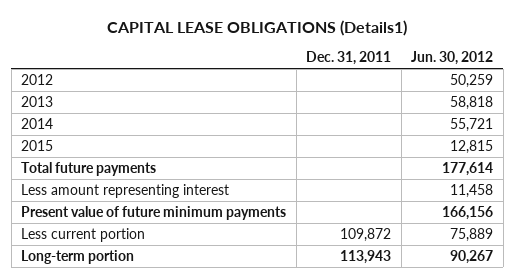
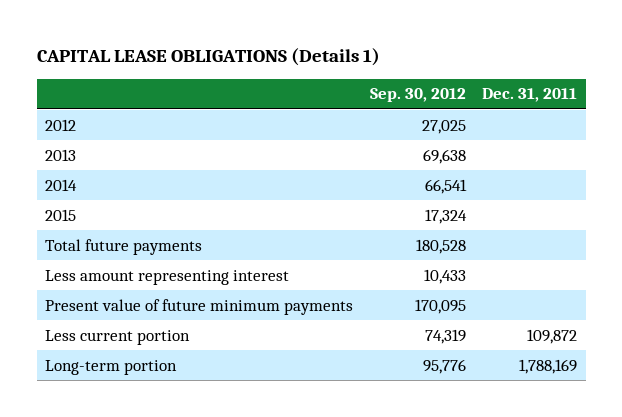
- CAPITAL LEASE OBLIGATIONS (Details1)
+ CAPITAL LEASE OBLIGATIONS (Details 1)
- | Dec. 31, 2011 | Jun. 30, 2012
+ | Sep. 30, 2012 | Dec. 31, 2011
- Long-term portion | 113,943 | 90,267
+ Long-term portion | 95,776 | 1,788,169

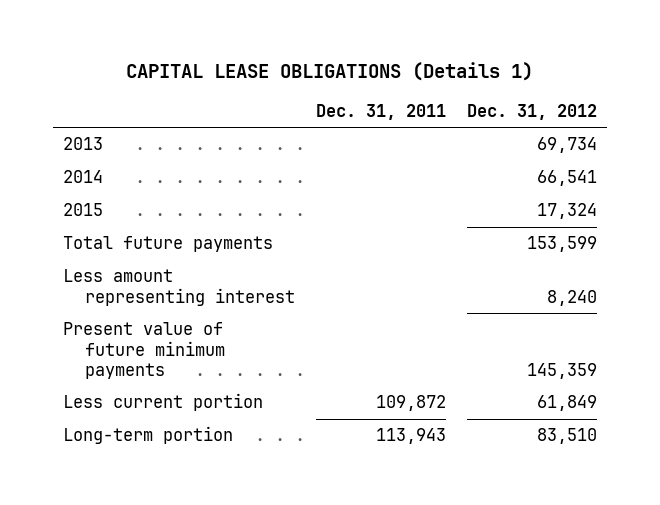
- | Sep. 30, 2012 | Dec. 31, 2011
+ | Dec. 31, 2011 | Dec. 31, 2012
- 2012 | 27,025 |
- Long-term portion | 95,776 | 1,788,169
+ Long-term portion | 113,943 | 83,510

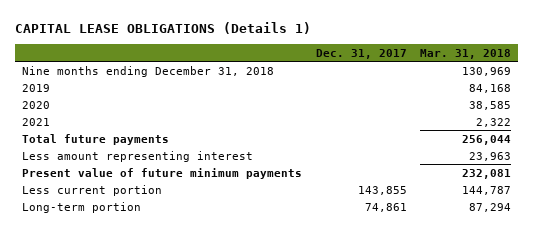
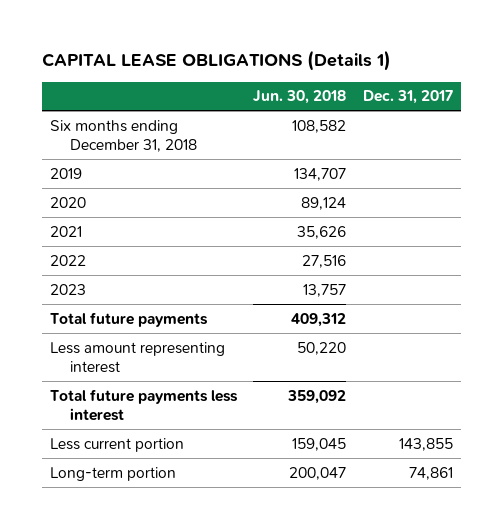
- | Dec. 31, 2017 | Mar. 31, 2018
+ | Jun. 30, 2018 | Dec. 31, 2017
- Nine months ending December 31, 2018 | | 130,969
+ Six months ending December 31, 2018 | 108,582 |
+ 2022 | 27,516 |
+ 2023 | 13,757 |
- Present value of future minimum payments | | 232,081
+ Total future payments less interest | 359,092 |

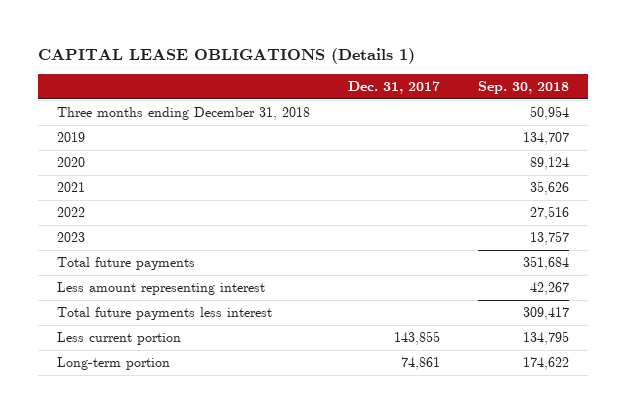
- | Jun. 30, 2018 | Dec. 31, 2017
+ | Dec. 31, 2017 | Sep. 30, 2018
- Six months ending December 31, 2018 | 108,582 |
+ Three months ending December 31, 2018 | | 50,954

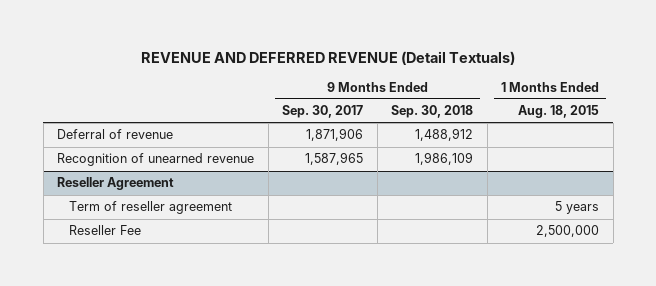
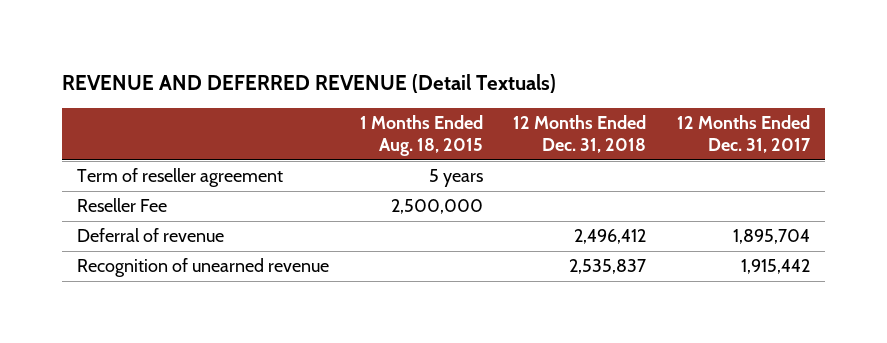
- | 9 Months Ended Sep. 30, 2017 | 9 Months Ended Sep. 30, 2018 | 1 Months Ended Aug. 18, 2015
+ | 1 Months Ended Aug. 18, 2015 | 12 Months Ended Dec. 31, 2018 | 12 Months Ended Dec. 31, 2017
+ Term of reseller agreement | 5 years | |
+ Reseller Fee | 2,500,000 | |
- Reseller Agreement
- Term of reseller agreement | | | 5 years
- Reseller Fee | | | 2,500,000

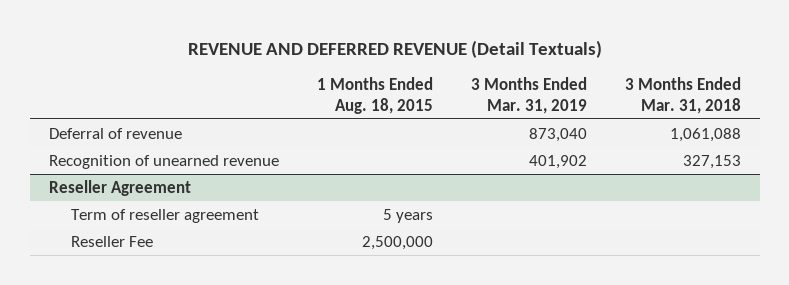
- | 1 Months Ended Aug. 18, 2015 | 12 Months Ended Dec. 31, 2018 | 12 Months Ended Dec. 31, 2017
+ | 1 Months Ended Aug. 18, 2015 | 3 Months Ended Mar. 31, 2019 | 3 Months Ended Mar. 31, 2018
- Term of reseller agreement | 5 years | |
- Reseller Fee | 2,500,000 | |
+ Reseller Agreement
+ Term of reseller agreement | 5 years | |
+ Reseller Fee | 2,500,000 | |

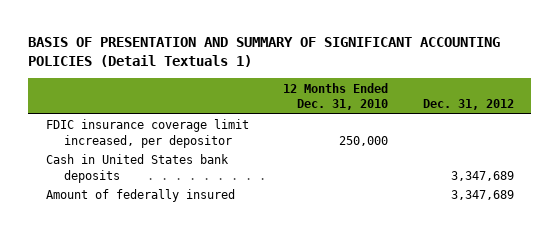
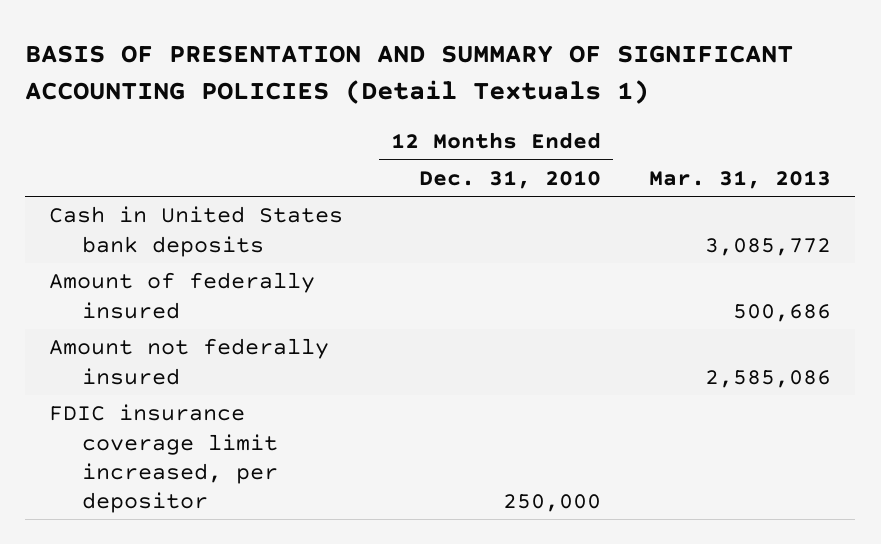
- | 12 Months Ended Dec. 31, 2010 | Dec. 31, 2012
+ | 12 Months Ended Dec. 31, 2010 | Mar. 31, 2013
+ Amount not federally insured | | 2,585,086
moved down: FDIC insurance coverage limit increased, per depositor | 250,000 |

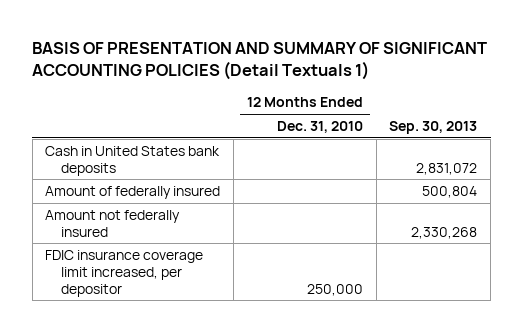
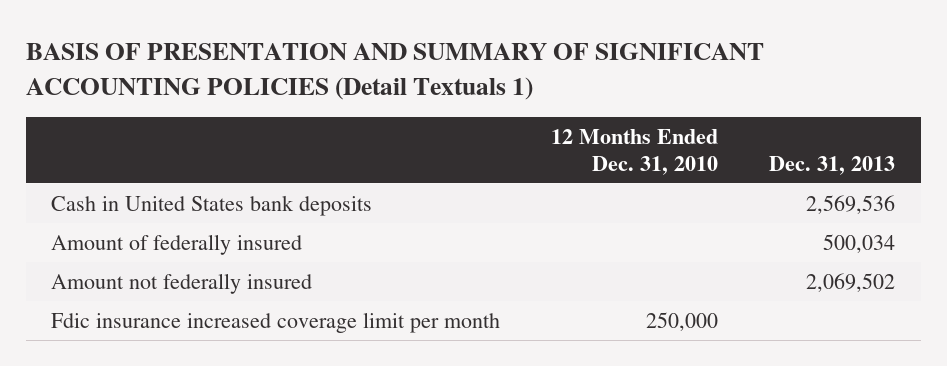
- | 12 Months Ended Dec. 31, 2010 | Sep. 30, 2013
+ | 12 Months Ended Dec. 31, 2010 | Dec. 31, 2013
- FDIC insurance coverage limit increased, per depositor | 250,000 |
+ Fdic insurance increased coverage limit per month | 250,000 |

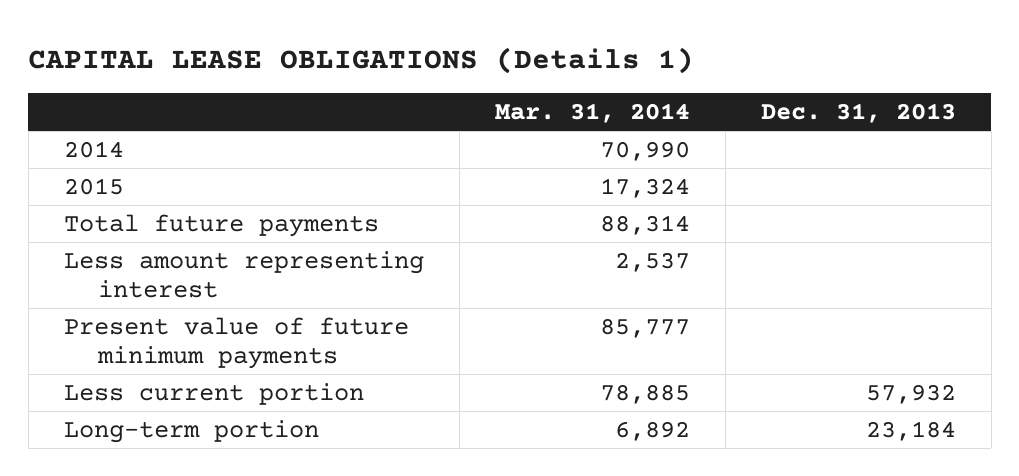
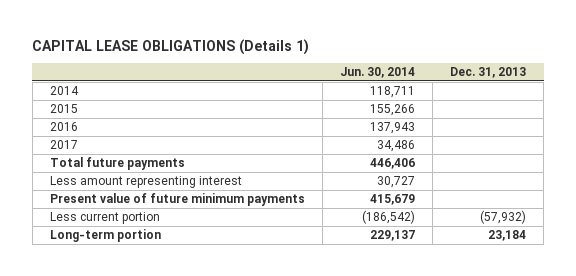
- | Mar. 31, 2014 | Dec. 31, 2013
+ | Jun. 30, 2014 | Dec. 31, 2013
+ 2016 | 137,943 |
+ 2017 | 34,486 |
- Less current portion | 78,885 | 57,932
+ Less current portion | (186,542) | (57,932)

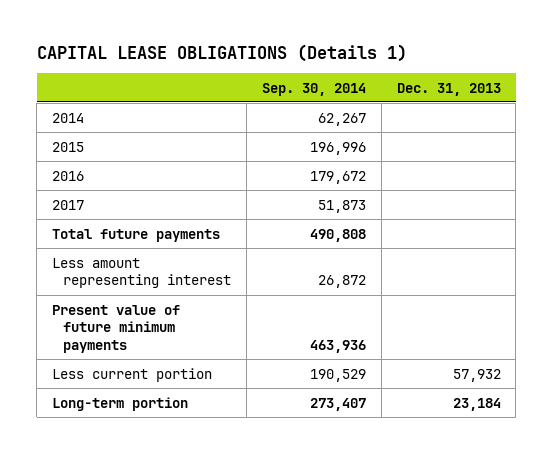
- | Jun. 30, 2014 | Dec. 31, 2013
+ | Sep. 30, 2014 | Dec. 31, 2013
- Less current portion | (186,542) | (57,932)
+ Less current portion | 190,529 | 57,932

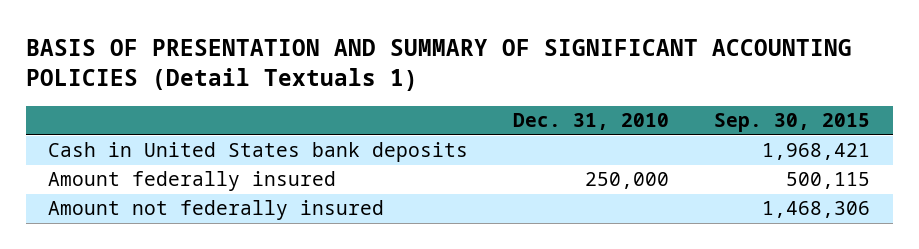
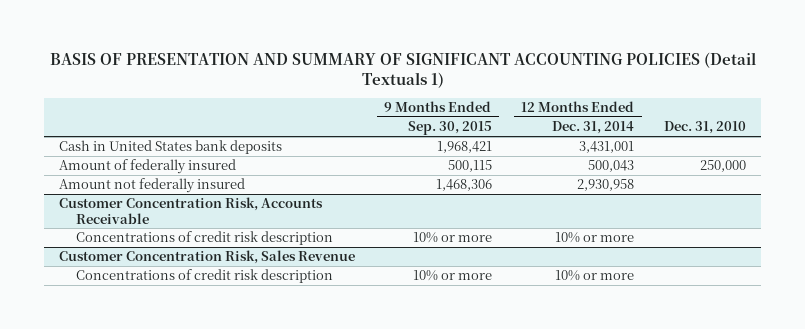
- | Dec. 31, 2010 | Sep. 30, 2015
+ | 9 Months Ended Sep. 30, 2015 | 12 Months Ended Dec. 31, 2014 | Dec. 31, 2010
- Amount federally insured | 250,000 | 500,115
+ Amount of federally insured | 500,115 | 500,043 | 250,000
+ Customer Concentration Risk, Accounts Receivable
+ Concentrations of credit risk description | 10% or more | 10% or more |
+ Customer Concentration Risk, Sales Revenue
+ Concentrations of credit risk description | 10% or more | 10% or more |

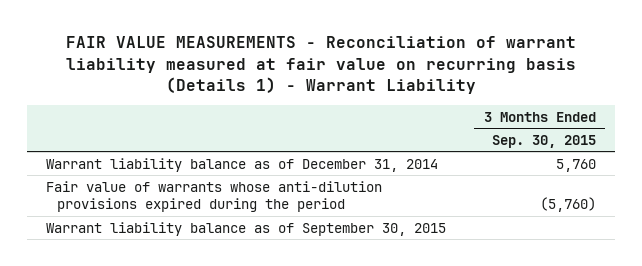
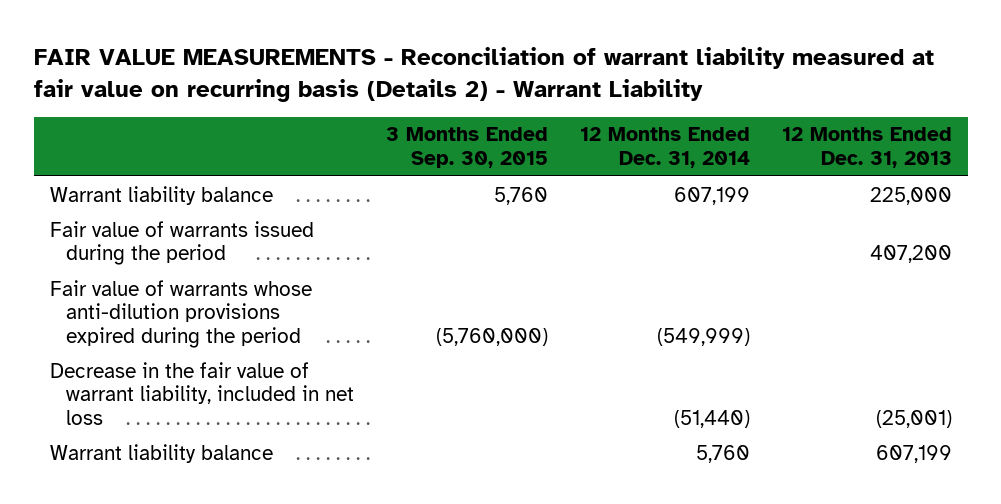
- FAIR VALUE MEASUREMENTS - Reconciliation of warrant liability measured at fair value on recurring basis (Details 1) - Warrant Liability
+ FAIR VALUE MEASUREMENTS - Reconciliation of warrant liability measured at fair value on recurring basis (Details 2) - Warrant Liability
- | 3 Months Ended Sep. 30, 2015
+ | 3 Months Ended Sep. 30, 2015 | 12 Months Ended Dec. 31, 2014 | 12 Months Ended Dec. 31, 2013
- Warrant liability balance as of December 31, 2014 | 5,760
- Fair value of warrants whose anti-dilution provisions expired during the period | (5,760)
- Warrant liability balance as of September 30, 2015
+ Warrant liability balance | 5,760 | 607,199 | 225,000
+ Fair value of warrants issued during the period | | | 407,200
+ Fair value of warrants whose anti-dilution provisions expired during the period | (5,760,000) | (549,999) |
+ Decrease in the fair value of warrant liability, included in net loss | | (51,440) | (25,001)
+ Warrant liability balance | | 5,760 | 607,199

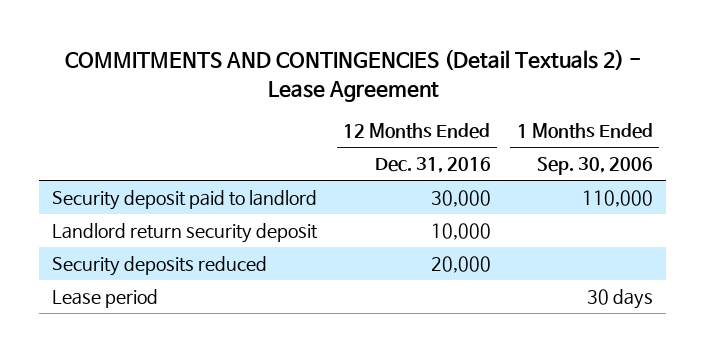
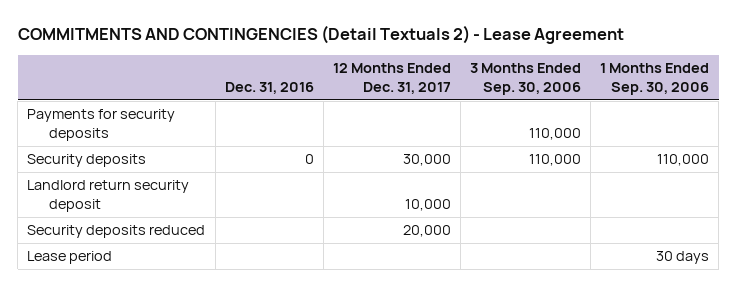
- | 12 Months Ended Dec. 31, 2016 | 1 Months Ended Sep. 30, 2006
+ | Dec. 31, 2016 | 12 Months Ended Dec. 31, 2017 | 3 Months Ended Sep. 30, 2006 | 1 Months Ended Sep. 30, 2006
- Security deposit paid to landlord | 30,000 | 110,000
+ Payments for security deposits | | | 110,000 |
+ Security deposits | 0 | 30,000 | 110,000 | 110,000

